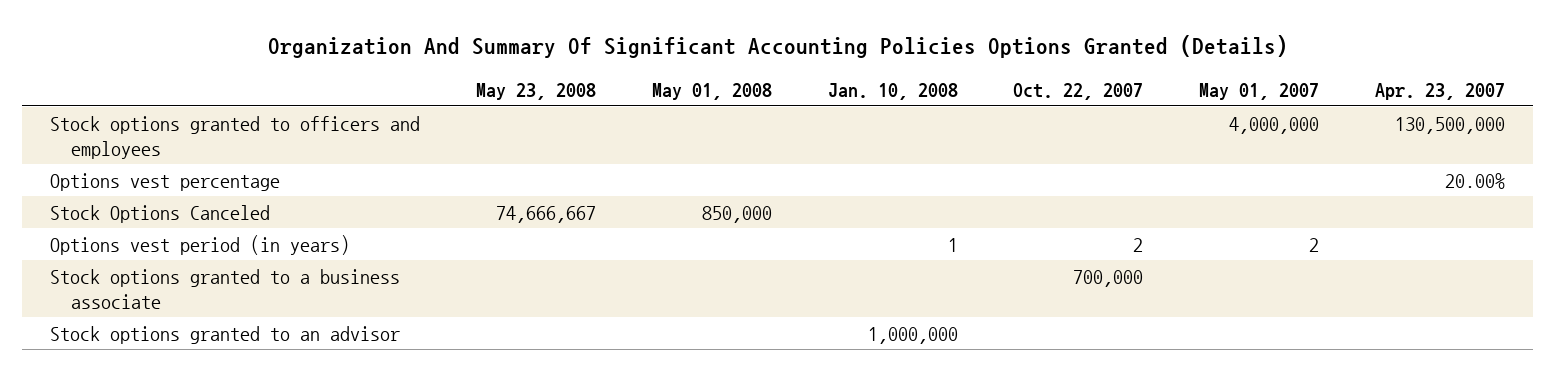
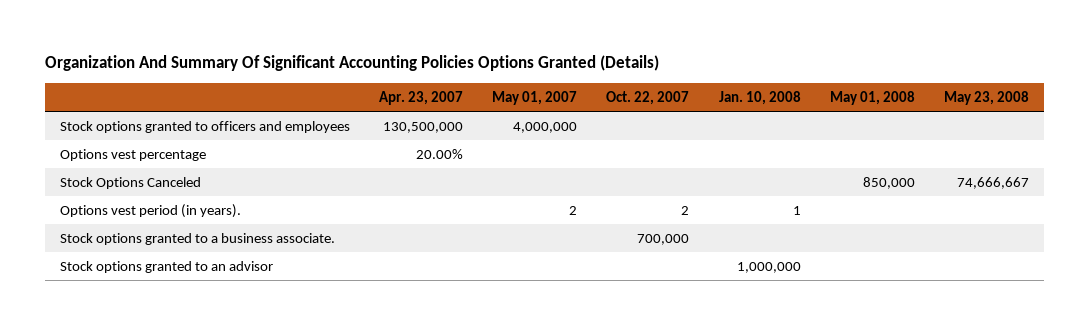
- | May 23, 2008 | May 01, 2008 | Jan. 10, 2008 | Oct. 22, 2007 | May 01, 2007 | Apr. 23, 2007
+ | Apr. 23, 2007 | May 01, 2007 | Oct. 22, 2007 | Jan. 10, 2008 | May 01, 2008 | May 23, 2008
- Options vest period (in years) | | | 1 | 2 | 2 |
- Stock options granted to a business associate | | | | 700,000 | |
+ Options vest period (in years). | | 2 | 2 | 1 | |
+ Stock options granted to a business associate. | | | 700,000 | | |

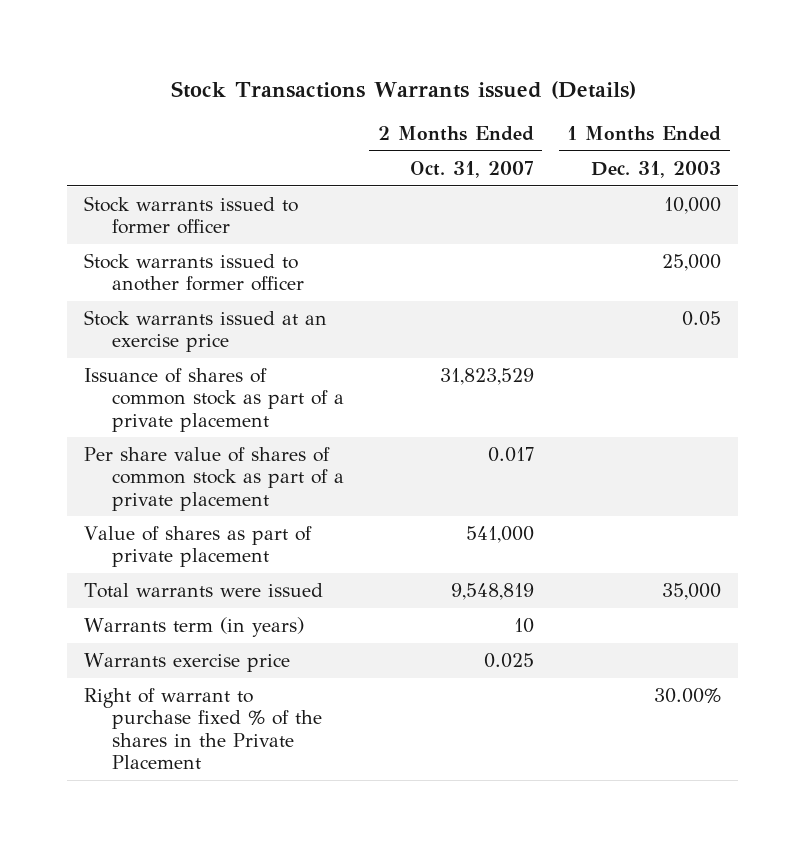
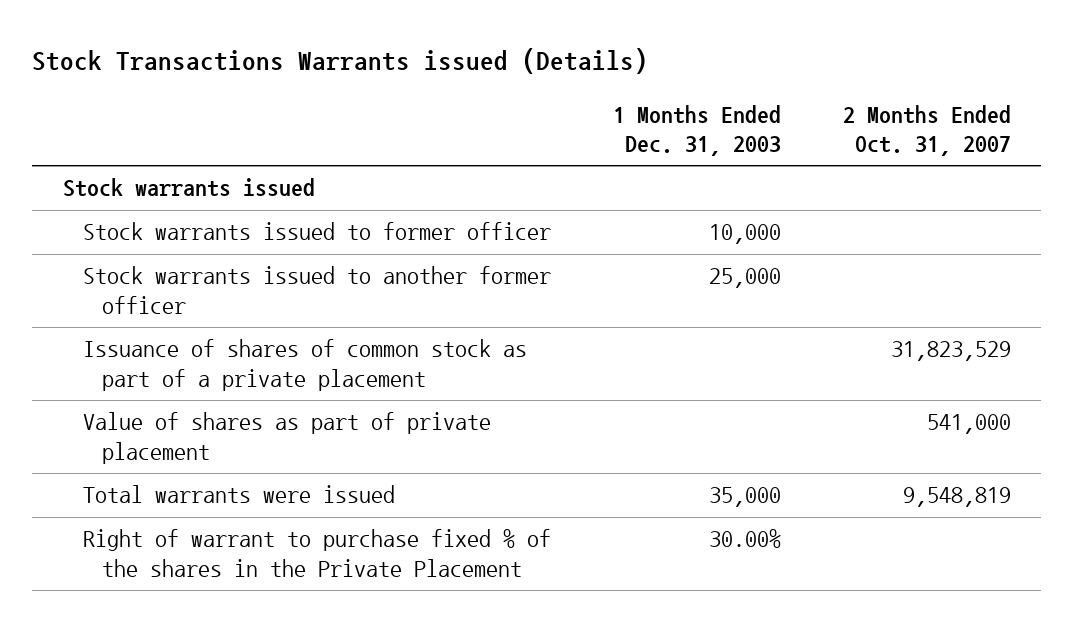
- | 2 Months Ended Oct. 31, 2007 | 1 Months Ended Dec. 31, 2003
+ | 1 Months Ended Dec. 31, 2003 | 2 Months Ended Oct. 31, 2007
+ Stock warrants issued
- Stock warrants issued at an exercise price | | 0.05
- Per share value of shares of common stock as part of a private placement | 0.017 |
- Warrants term (in years) | 10 |
- Warrants exercise price | 0.025 |

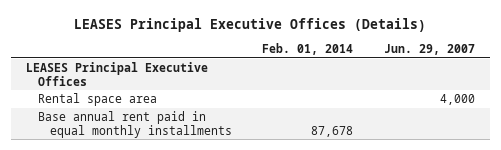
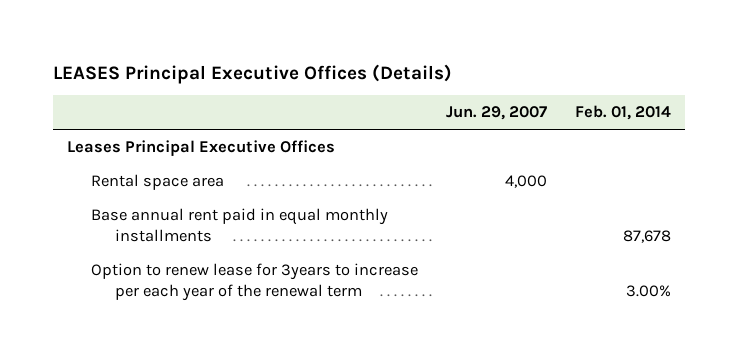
- | Feb. 01, 2014 | Jun. 29, 2007
+ | Jun. 29, 2007 | Feb. 01, 2014
- LEASES Principal Executive Offices
+ Leases Principal Executive Offices
+ Option to renew lease for 3years to increase per each year of the renewal term | | 3.00%

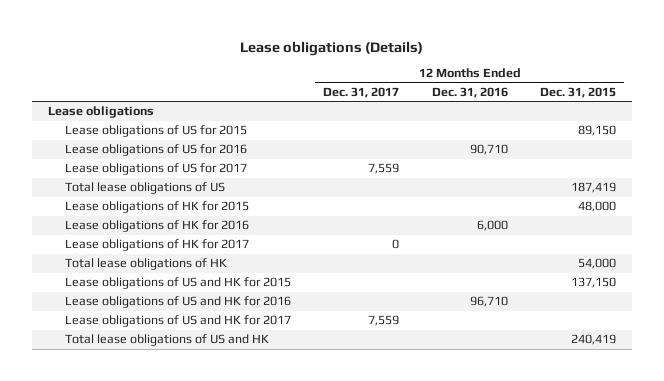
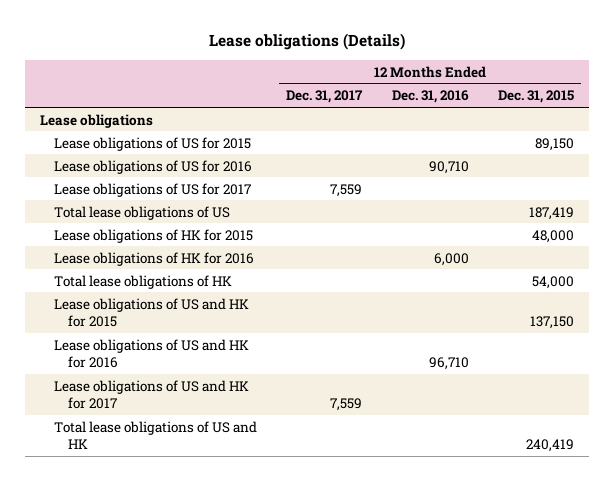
- Lease obligations of HK for 2017 | 0 | |

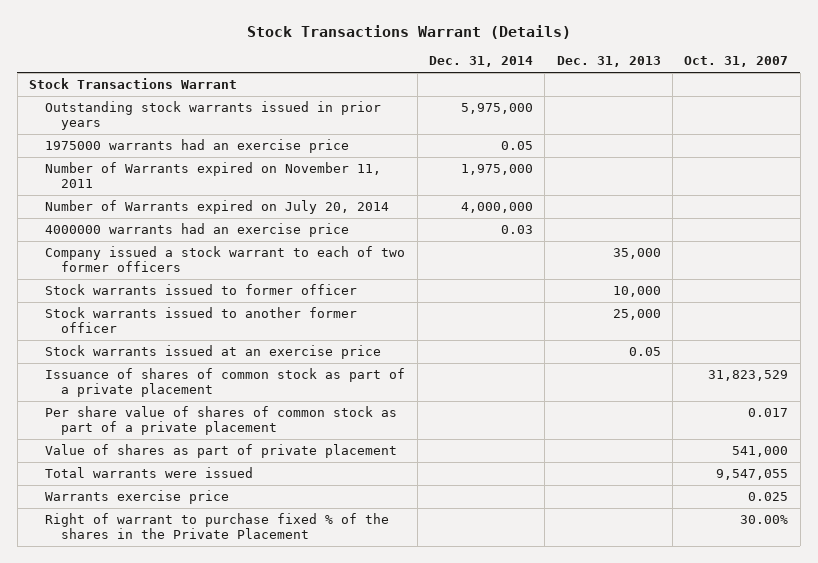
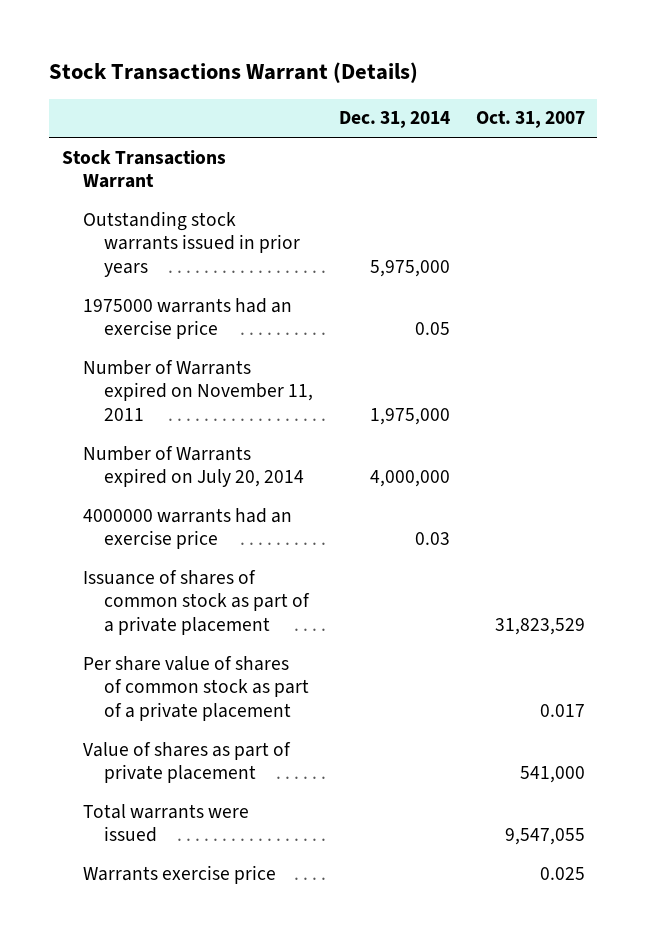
- | Dec. 31, 2014 | Dec. 31, 2013 | Oct. 31, 2007
+ | Dec. 31, 2014 | Oct. 31, 2007
- Company issued a stock warrant to each of two former officers | | 35,000 |
- Stock warrants issued to former officer | | 10,000 |
- Stock warrants issued to another former officer | | 25,000 |
- Stock warrants issued at an exercise price | | 0.05 |
- Right of warrant to purchase fixed % of the shares in the Private Placement | | | 30.00%

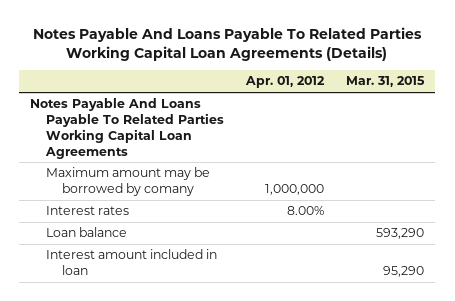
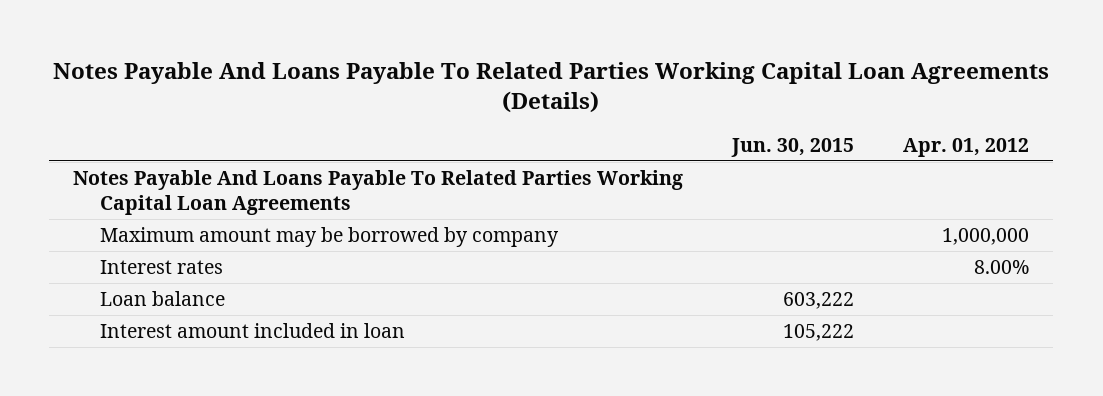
- | Apr. 01, 2012 | Mar. 31, 2015
+ | Jun. 30, 2015 | Apr. 01, 2012
- Maximum amount may be borrowed by comany | 1,000,000 |
+ Maximum amount may be borrowed by company | | 1,000,000

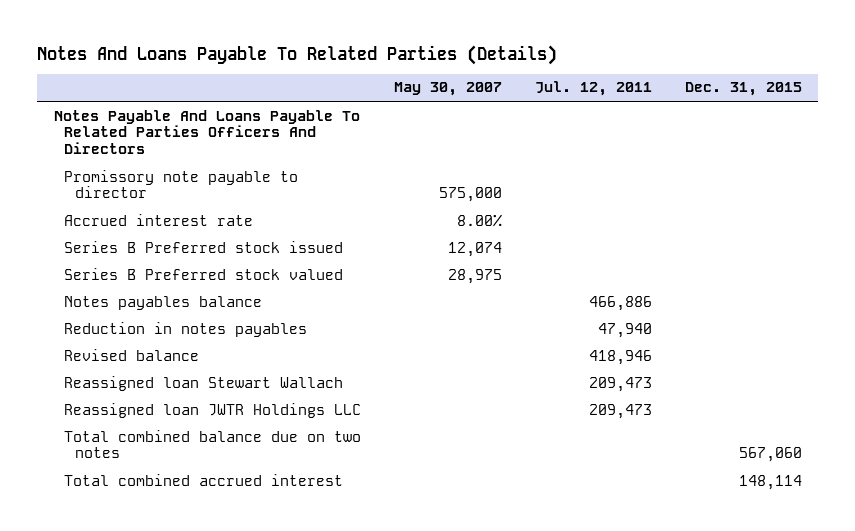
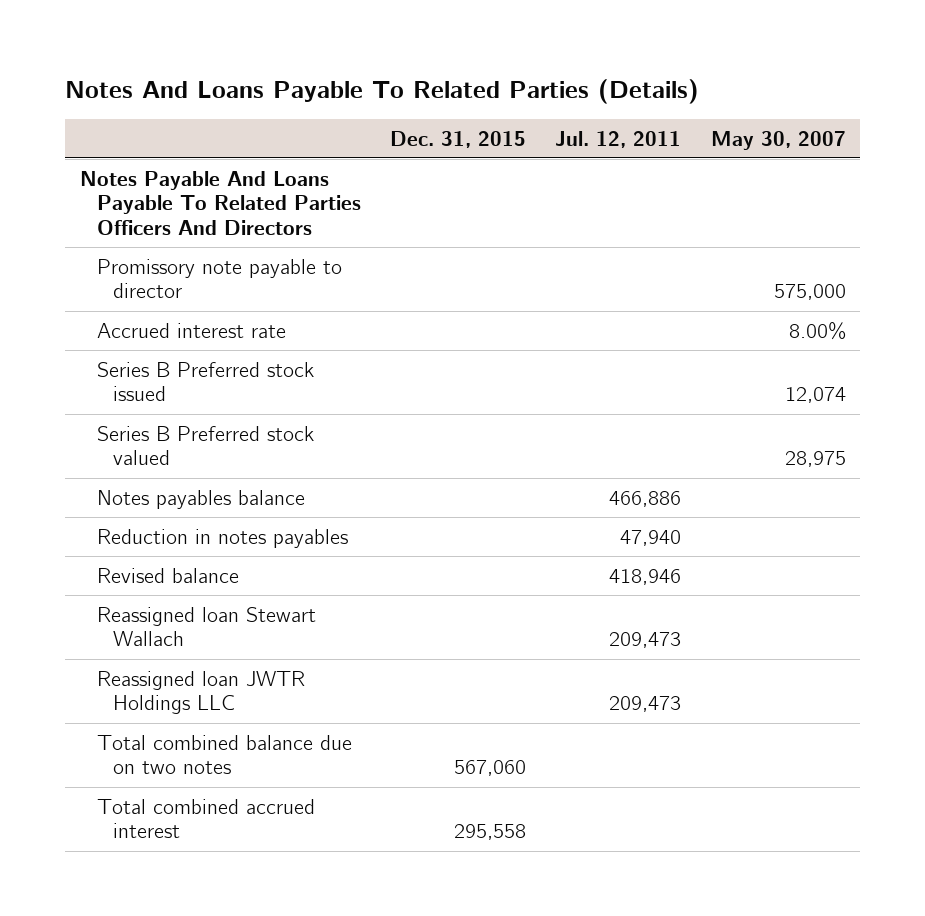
- | May 30, 2007 | Jul. 12, 2011 | Dec. 31, 2015
+ | Dec. 31, 2015 | Jul. 12, 2011 | May 30, 2007
- Total combined accrued interest | | | 148,114
+ Total combined accrued interest | 295,558 | |

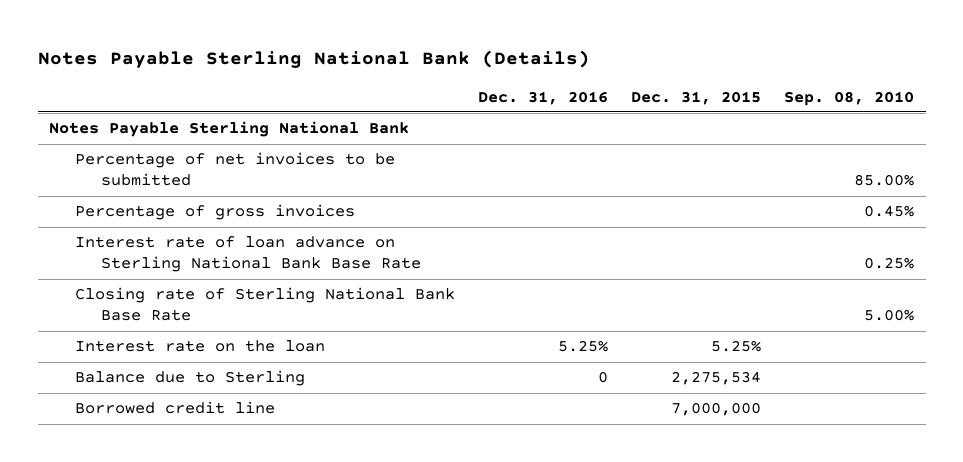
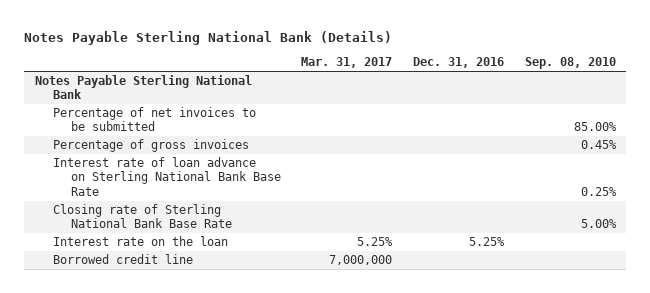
- | Dec. 31, 2016 | Dec. 31, 2015 | Sep. 08, 2010
+ | Mar. 31, 2017 | Dec. 31, 2016 | Sep. 08, 2010
- Balance due to Sterling | 0 | 2,275,534 |

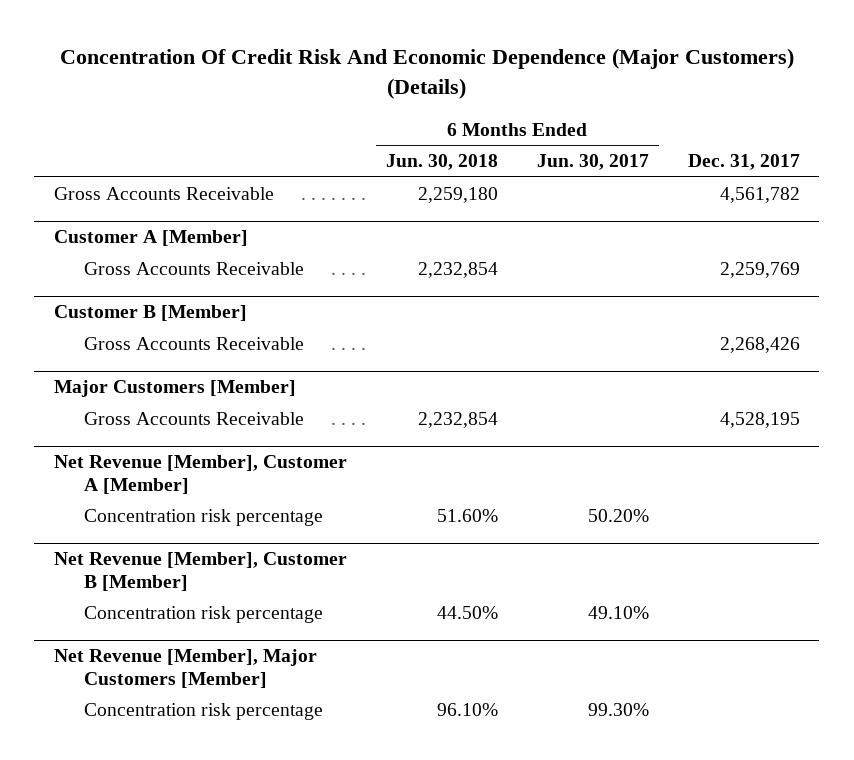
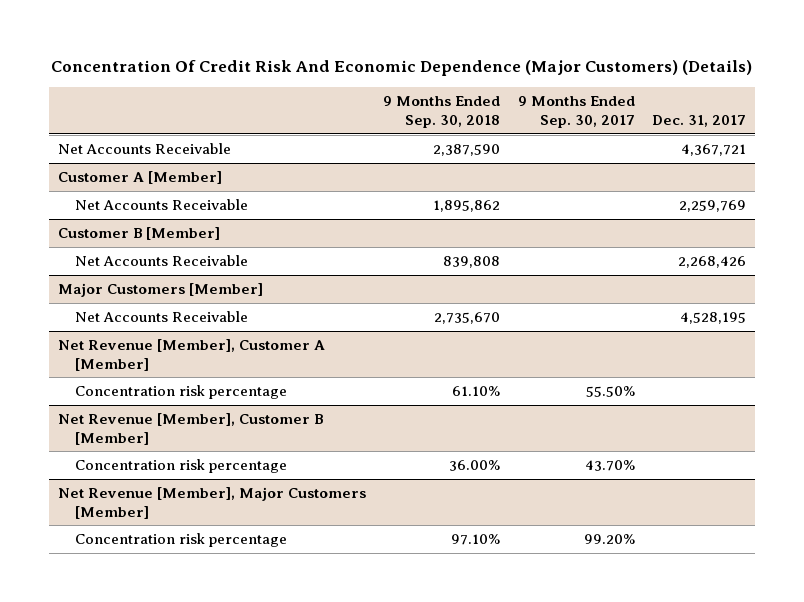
- | 6 Months Ended Jun. 30, 2018 | 6 Months Ended Jun. 30, 2017 | Dec. 31, 2017
+ | 9 Months Ended Sep. 30, 2018 | 9 Months Ended Sep. 30, 2017 | Dec. 31, 2017
- Gross Accounts Receivable | 2,259,180 | | 4,561,782
+ Net Accounts Receivable | 2,387,590 | | 4,367,721
@ Customer A [Member]
- Gross Accounts Receivable | 2,232,854 | | 2,259,769
+ Net Accounts Receivable | 1,895,862 | | 2,259,769
@ Customer B [Member]
- Gross Accounts Receivable | | | 2,268,426
+ Net Accounts Receivable | 839,808 | | 2,268,426
@ Major Customers [Member]
- Gross Accounts Receivable | 2,232,854 | | 4,528,195
+ Net Accounts Receivable | 2,735,670 | | 4,528,195

